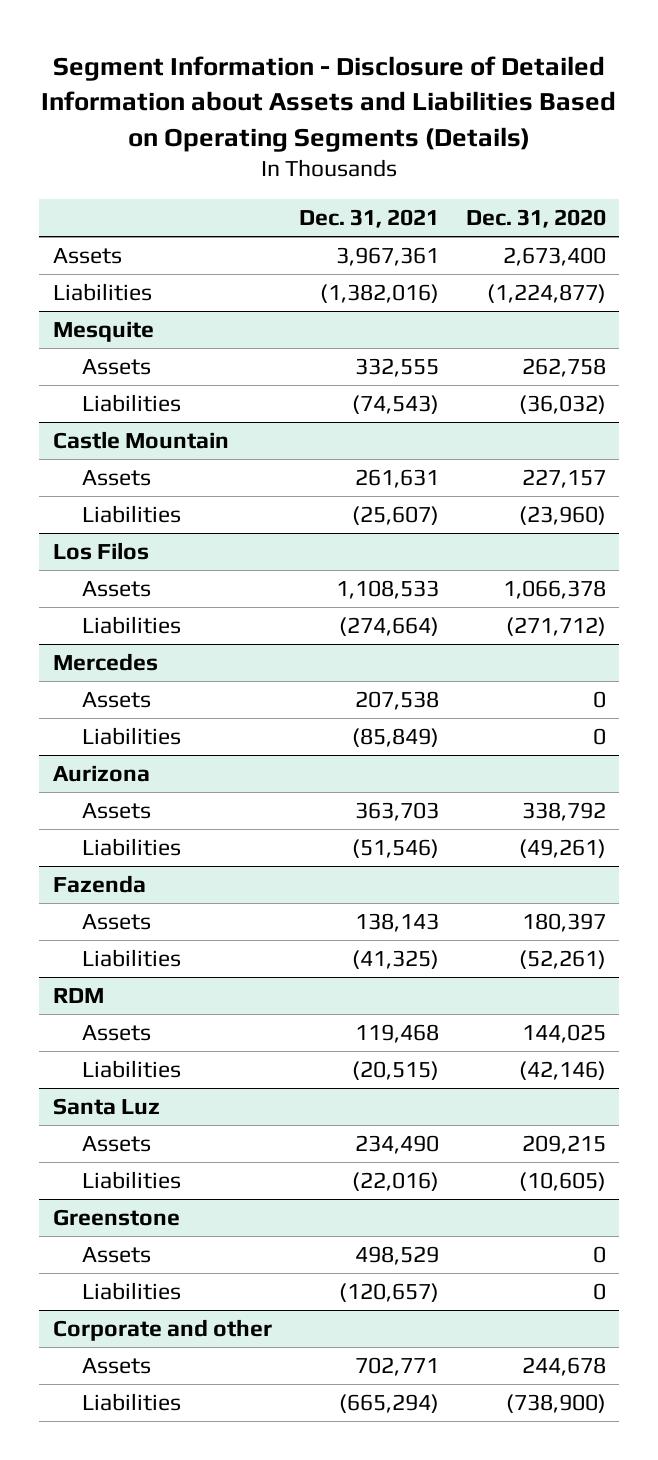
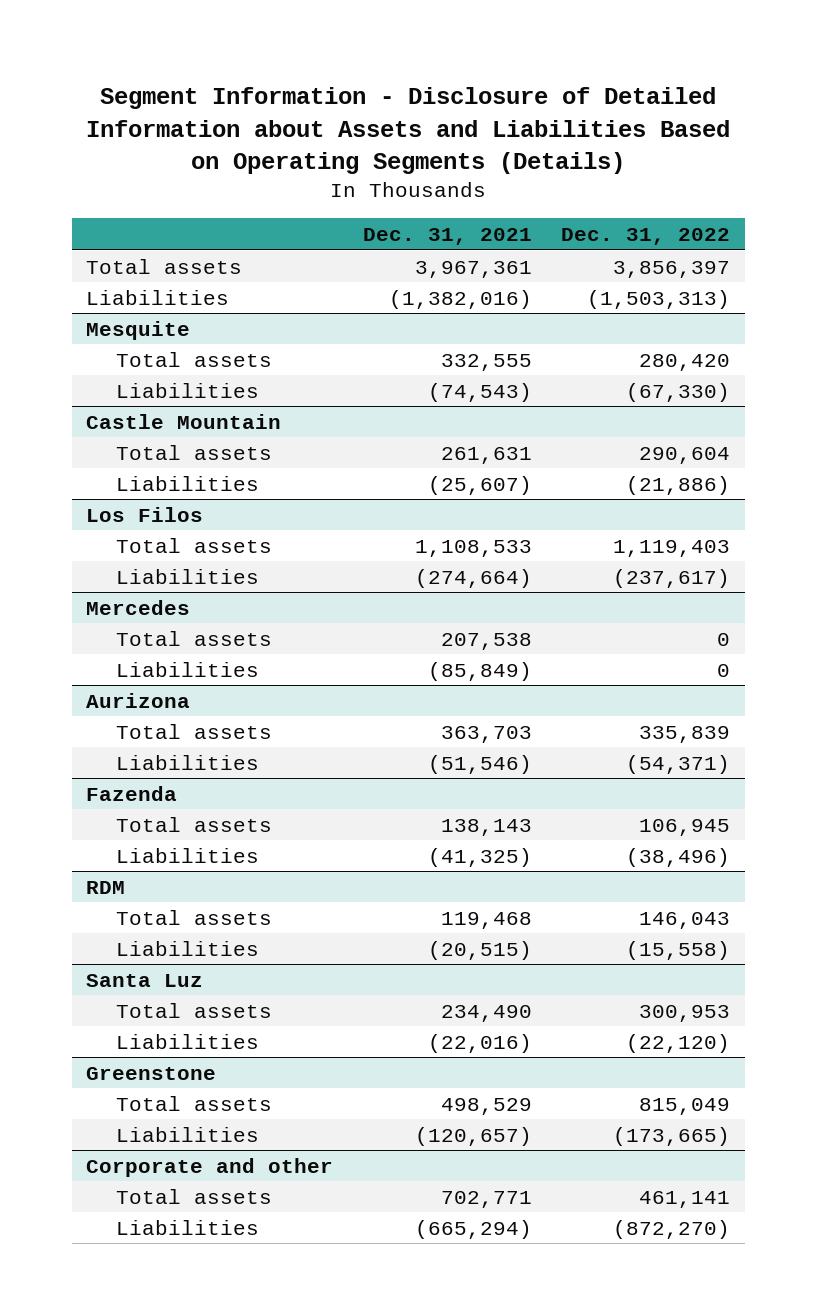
- | Dec. 31, 2021 | Dec. 31, 2020
+ | Dec. 31, 2021 | Dec. 31, 2022
- Assets | 3,967,361 | 2,673,400
+ Total assets | 3,967,361 | 3,856,397
@ Mesquite
- Assets | 332,555 | 262,758
+ Total assets | 332,555 | 280,420
@ Castle Mountain
- Assets | 261,631 | 227,157
+ Total assets | 261,631 | 290,604
@ Los Filos
- Assets | 1,108,533 | 1,066,378
+ Total assets | 1,108,533 | 1,119,403
@ Mercedes
- Assets | 207,538 | 0
+ Total assets | 207,538 | 0
@ Aurizona
- Assets | 363,703 | 338,792
+ Total assets | 363,703 | 335,839
@ Fazenda
- Assets | 138,143 | 180,397
+ Total assets | 138,143 | 106,945
@ RDM
- Assets | 119,468 | 144,025
+ Total assets | 119,468 | 146,043
@ Santa Luz
- Assets | 234,490 | 209,215
+ Total assets | 234,490 | 300,953
@ Greenstone
- Assets | 498,529 | 0
+ Total assets | 498,529 | 815,049
@ Corporate and other
- Assets | 702,771 | 244,678
+ Total assets | 702,771 | 461,141

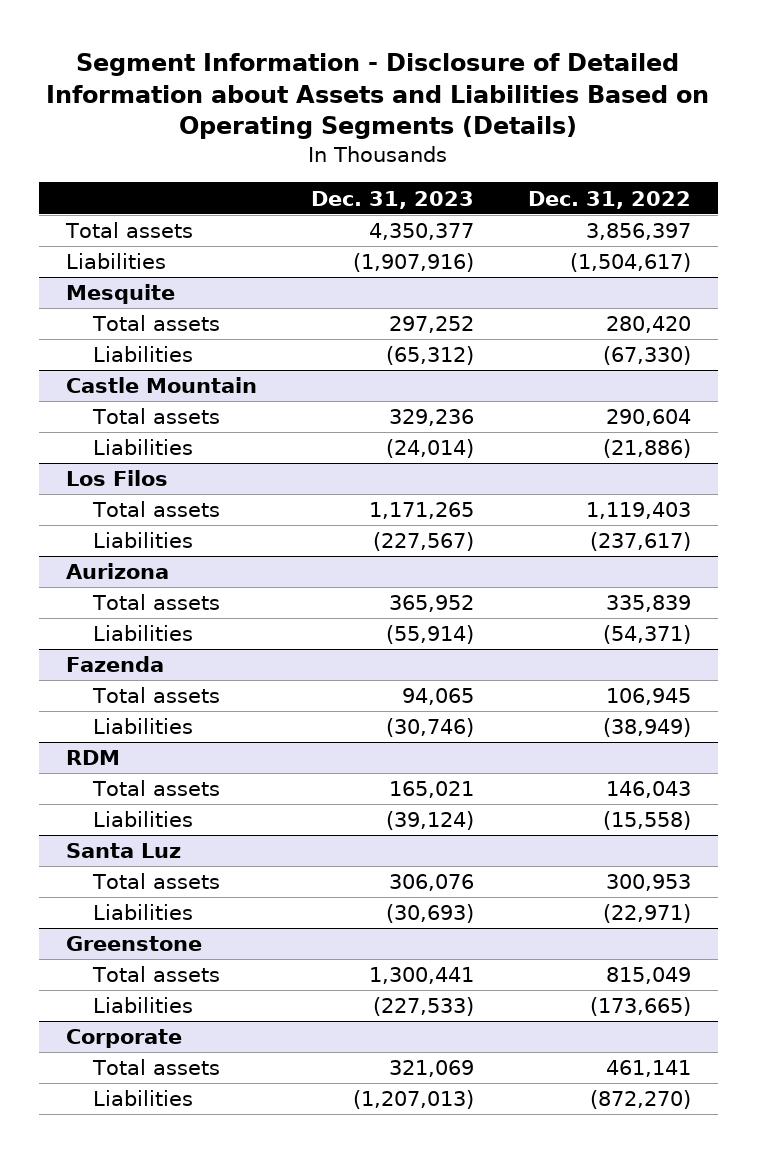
- | Dec. 31, 2021 | Dec. 31, 2022
+ | Dec. 31, 2023 | Dec. 31, 2022
- Liabilities | (1,382,016) | (1,503,313)
+ Liabilities | (1,907,916) | (1,504,617)
- Mercedes
- Total assets | 207,538 | 0
- Liabilities | (85,849) | 0
@ Fazenda
- Liabilities | (41,325) | (38,496)
+ Liabilities | (30,746) | (38,949)
@ Santa Luz
- Liabilities | (22,016) | (22,120)
+ Liabilities | (30,693) | (22,971)
- Corporate and other
+ Corporate

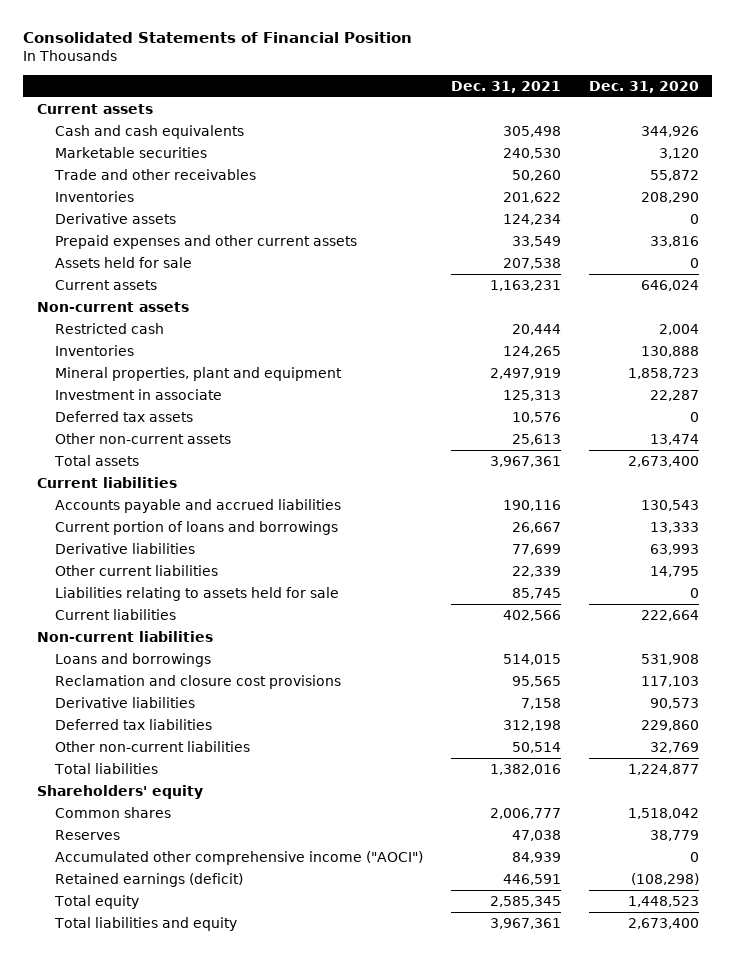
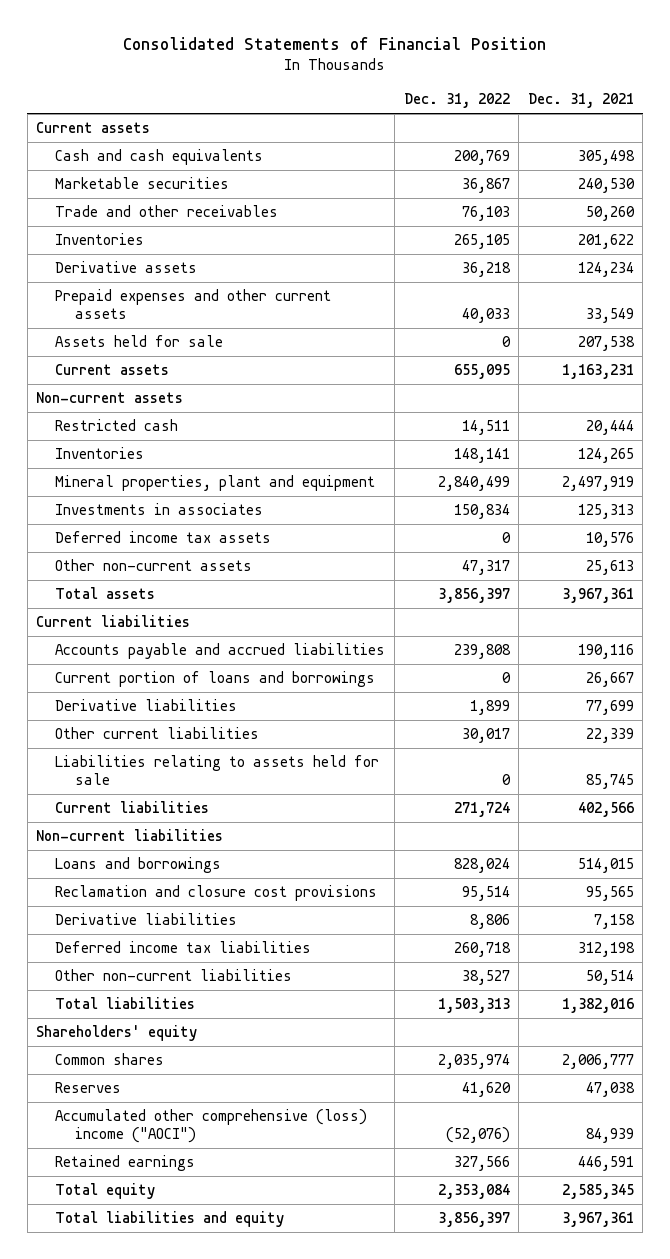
- | Dec. 31, 2021 | Dec. 31, 2020
+ | Dec. 31, 2022 | Dec. 31, 2021
- Investment in associate | 125,313 | 22,287
- Deferred tax assets | 10,576 | 0
+ Investments in associates | 150,834 | 125,313
+ Deferred income tax assets | 0 | 10,576
- Deferred tax liabilities | 312,198 | 229,860
+ Deferred income tax liabilities | 260,718 | 312,198
- Accumulated other comprehensive income ("AOCI") | 84,939 | 0
- Retained earnings (deficit) | 446,591 | (108,298)
+ Accumulated other comprehensive (loss) income ("AOCI") | (52,076) | 84,939
+ Retained earnings | 327,566 | 446,591

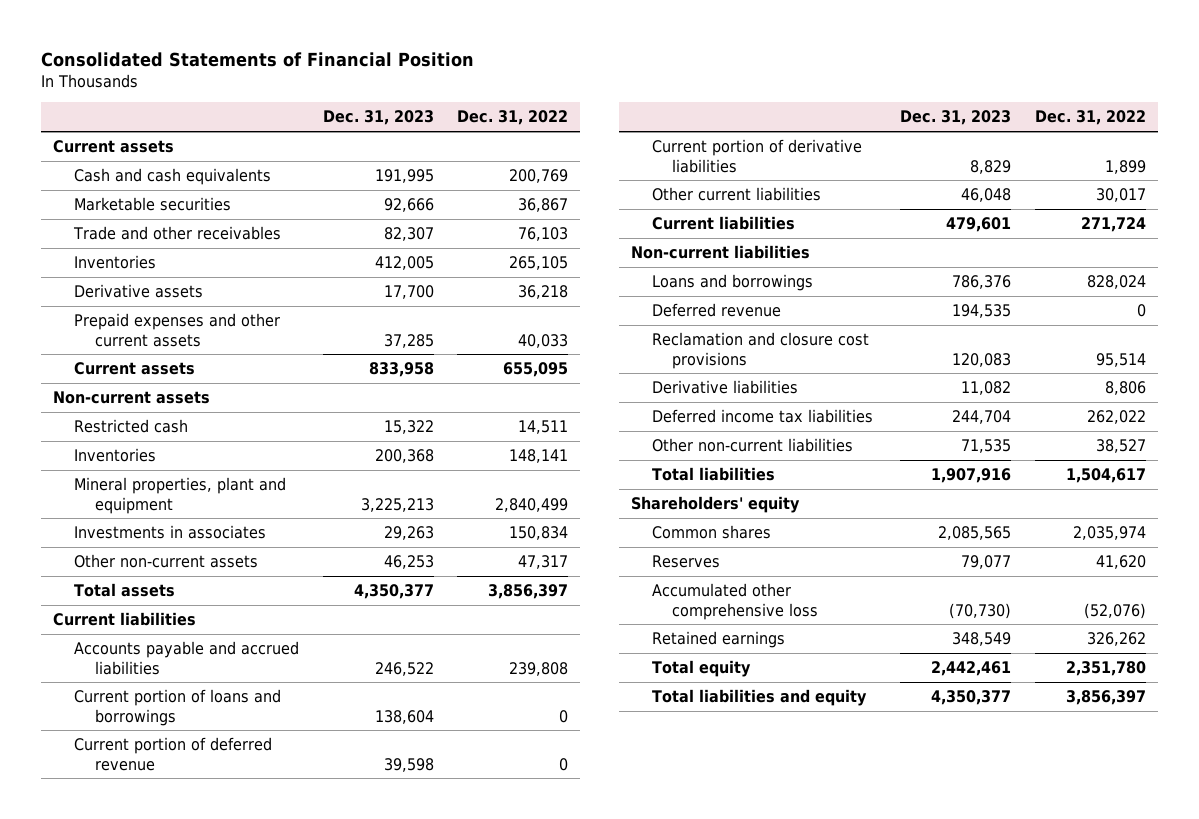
- | Dec. 31, 2022 | Dec. 31, 2021
+ | Dec. 31, 2023 | Dec. 31, 2022
- Assets held for sale | 0 | 207,538
- Deferred income tax assets | 0 | 10,576
- Derivative liabilities | 1,899 | 77,699
+ Current portion of deferred revenue | 39,598 | 0
+ Current portion of derivative liabilities | 8,829 | 1,899
- Liabilities relating to assets held for sale | 0 | 85,745
+ Deferred revenue | 194,535 | 0
- Deferred income tax liabilities | 260,718 | 312,198
+ Deferred income tax liabilities | 244,704 | 262,022
- Total liabilities | 1,503,313 | 1,382,016
+ Total liabilities | 1,907,916 | 1,504,617
- Accumulated other comprehensive (loss) income ("AOCI") | (52,076) | 84,939
- Retained earnings | 327,566 | 446,591
- Total equity | 2,353,084 | 2,585,345
+ Accumulated other comprehensive loss | (70,730) | (52,076)
+ Retained earnings | 348,549 | 326,262
+ Total equity | 2,442,461 | 2,351,780

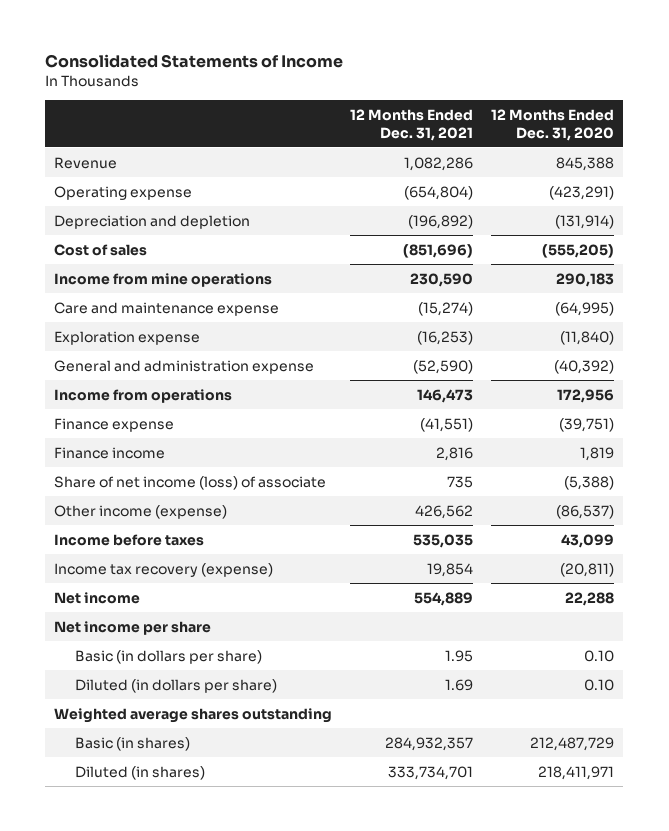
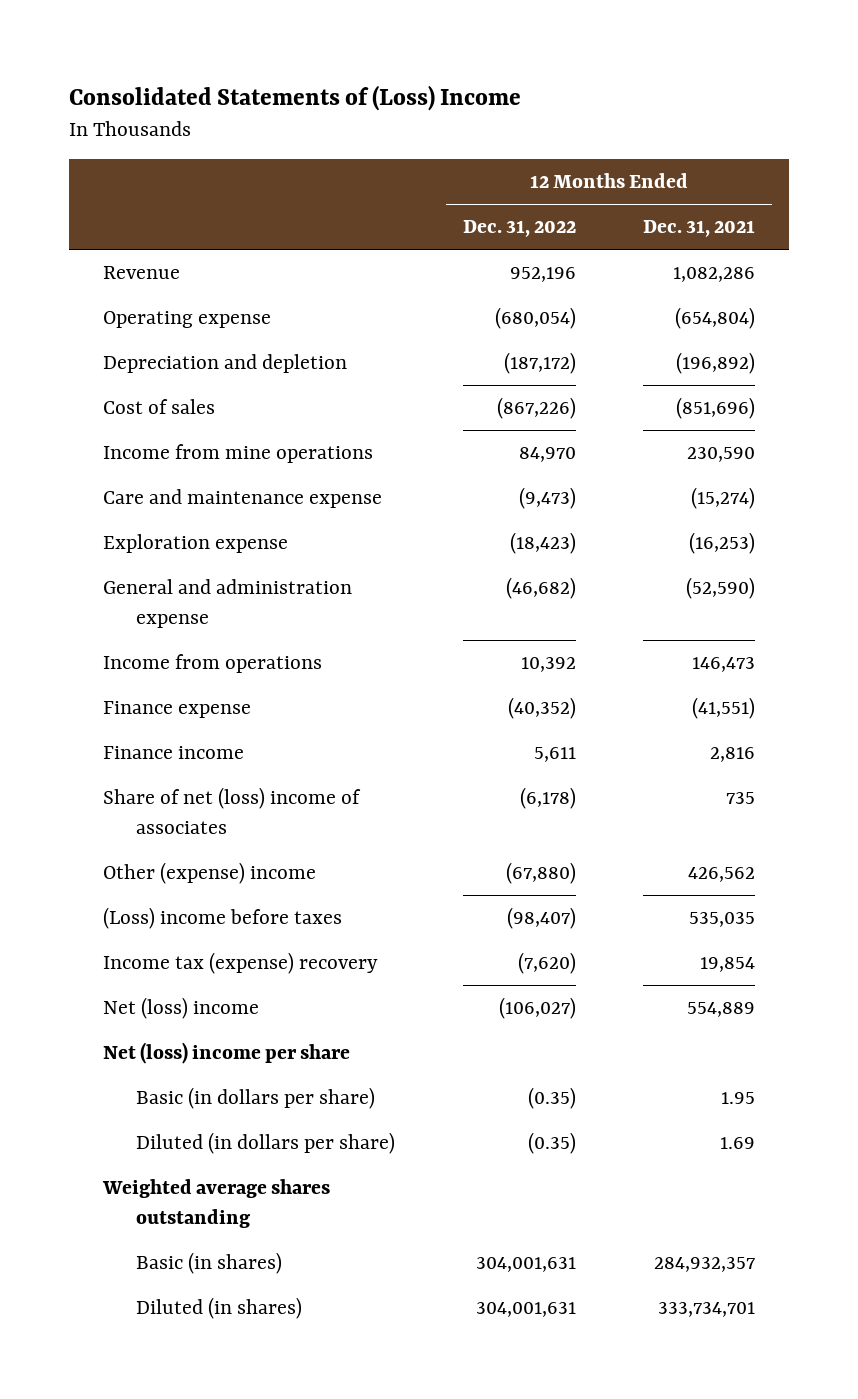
- Consolidated Statements of Income
+ Consolidated Statements of (Loss) Income
- | 12 Months Ended Dec. 31, 2021 | 12 Months Ended Dec. 31, 2020
+ | 12 Months Ended Dec. 31, 2022 | 12 Months Ended Dec. 31, 2021
- Share of net income (loss) of associate | 735 | (5,388)
- Other income (expense) | 426,562 | (86,537)
- Income before taxes | 535,035 | 43,099
- Income tax recovery (expense) | 19,854 | (20,811)
- Net income | 554,889 | 22,288
- Net income per share
+ Share of net (loss) income of associates | (6,178) | 735
+ Other (expense) income | (67,880) | 426,562
+ (Loss) income before taxes | (98,407) | 535,035
+ Income tax (expense) recovery | (7,620) | 19,854
+ Net (loss) income | (106,027) | 554,889
+ Net (loss) income per share

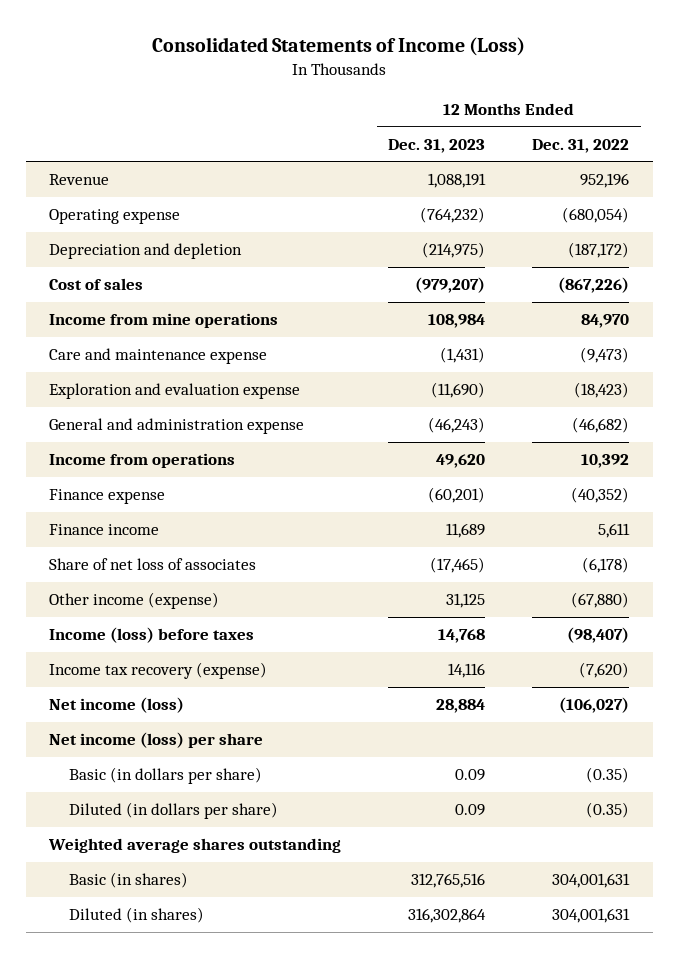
- Consolidated Statements of (Loss) Income
+ Consolidated Statements of Income (Loss)
- | 12 Months Ended Dec. 31, 2022 | 12 Months Ended Dec. 31, 2021
+ | 12 Months Ended Dec. 31, 2023 | 12 Months Ended Dec. 31, 2022
- Exploration expense | (18,423) | (16,253)
+ Exploration and evaluation expense | (11,690) | (18,423)
- Share of net (loss) income of associates | (6,178) | 735
- Other (expense) income | (67,880) | 426,562
- (Loss) income before taxes | (98,407) | 535,035
- Income tax (expense) recovery | (7,620) | 19,854
- Net (loss) income | (106,027) | 554,889
- Net (loss) income per share
+ Share of net loss of associates | (17,465) | (6,178)
+ Other income (expense) | 31,125 | (67,880)
+ Income (loss) before taxes | 14,768 | (98,407)
+ Income tax recovery (expense) | 14,116 | (7,620)
+ Net income (loss) | 28,884 | (106,027)
+ Net income (loss) per share

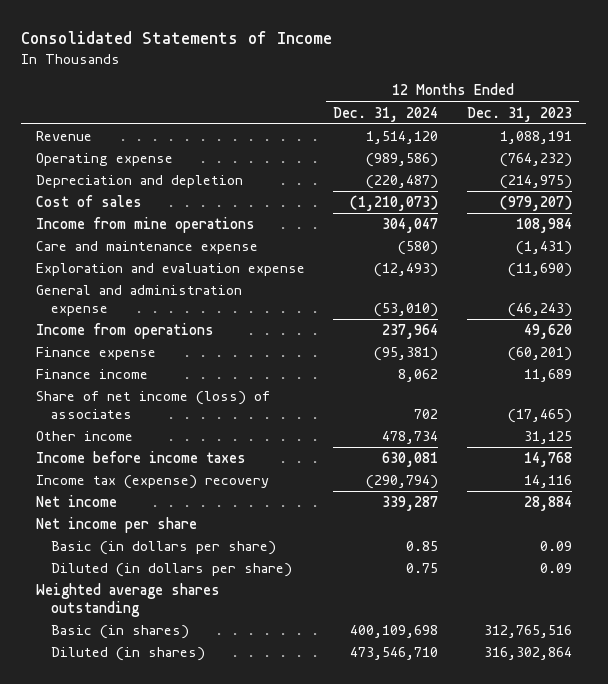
- Consolidated Statements of Income (Loss)
+ Consolidated Statements of Income
- | 12 Months Ended Dec. 31, 2023 | 12 Months Ended Dec. 31, 2022
+ | 12 Months Ended Dec. 31, 2024 | 12 Months Ended Dec. 31, 2023
- Share of net loss of associates | (17,465) | (6,178)
- Other income (expense) | 31,125 | (67,880)
- Income (loss) before taxes | 14,768 | (98,407)
- Income tax recovery (expense) | 14,116 | (7,620)
- Net income (loss) | 28,884 | (106,027)
- Net income (loss) per share
+ Share of net income (loss) of associates | 702 | (17,465)
+ Other income | 478,734 | 31,125
+ Income before income taxes | 630,081 | 14,768
+ Income tax (expense) recovery | (290,794) | 14,116
+ Net income | 339,287 | 28,884
+ Net income per share

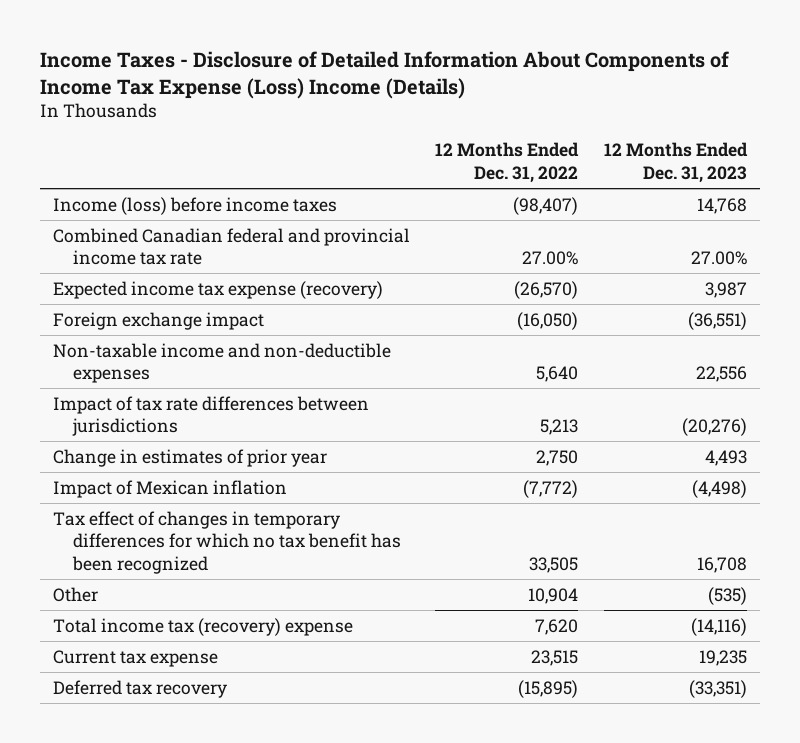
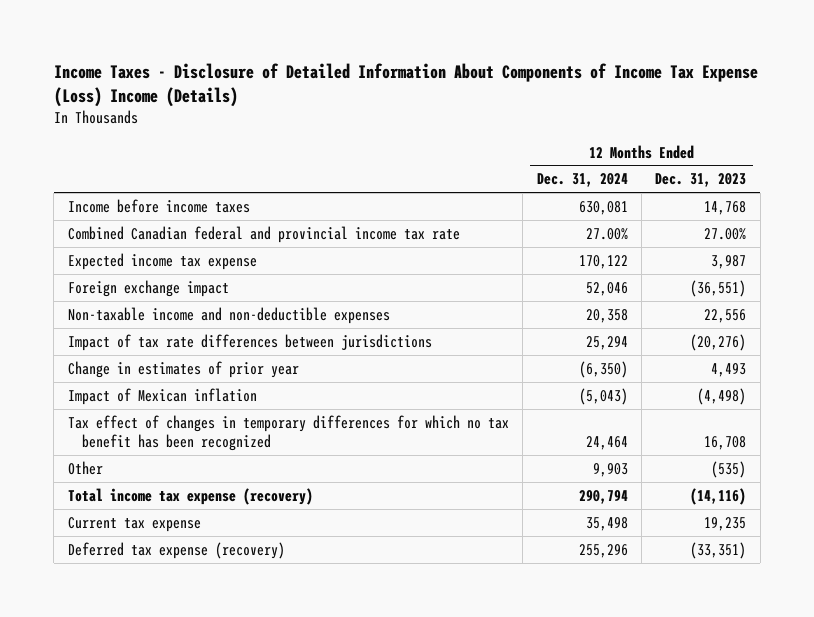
- | 12 Months Ended Dec. 31, 2022 | 12 Months Ended Dec. 31, 2023
+ | 12 Months Ended Dec. 31, 2024 | 12 Months Ended Dec. 31, 2023
- Income (loss) before income taxes | (98,407) | 14,768
+ Income before income taxes | 630,081 | 14,768
- Expected income tax expense (recovery) | (26,570) | 3,987
+ Expected income tax expense | 170,122 | 3,987
- Total income tax (recovery) expense | 7,620 | (14,116)
+ Total income tax expense (recovery) | 290,794 | (14,116)
- Deferred tax recovery | (15,895) | (33,351)
+ Deferred tax expense (recovery) | 255,296 | (33,351)

